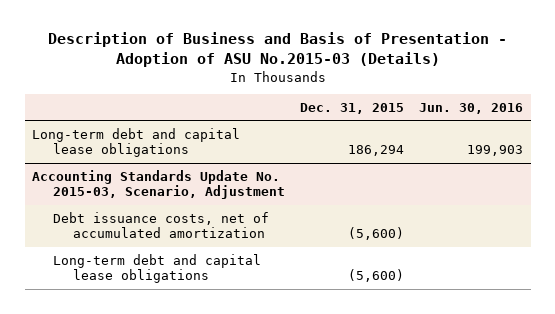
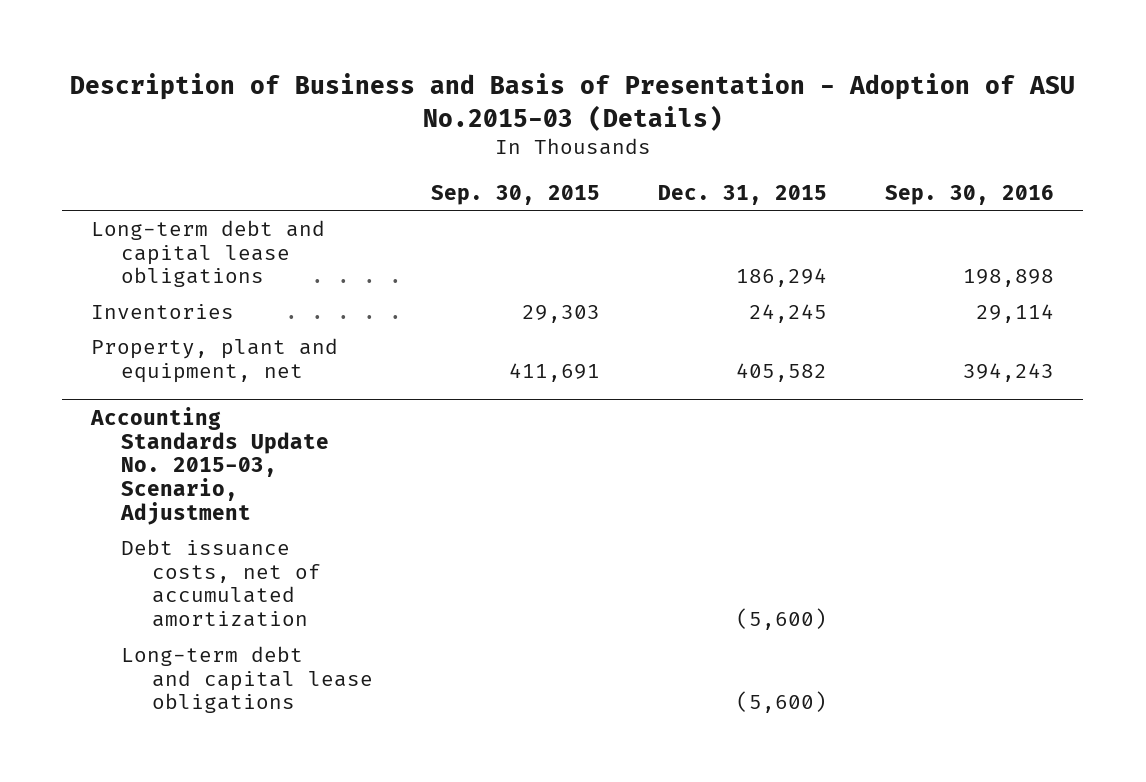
- | Dec. 31, 2015 | Jun. 30, 2016
+ | Sep. 30, 2015 | Dec. 31, 2015 | Sep. 30, 2016
+ Inventories | 29,303 | 24,245 | 29,114
+ Property, plant and equipment, net | 411,691 | 405,582 | 394,243

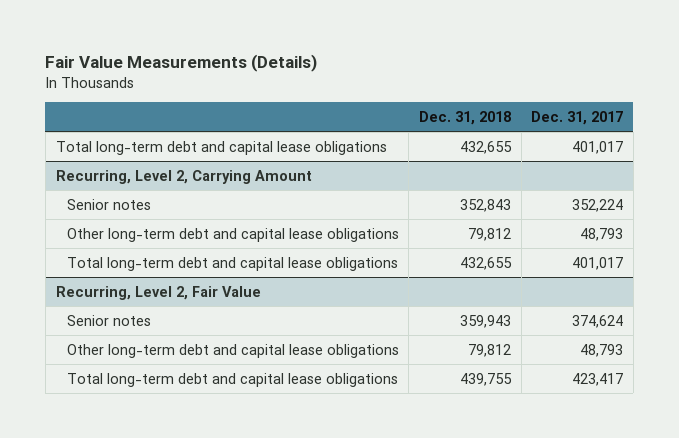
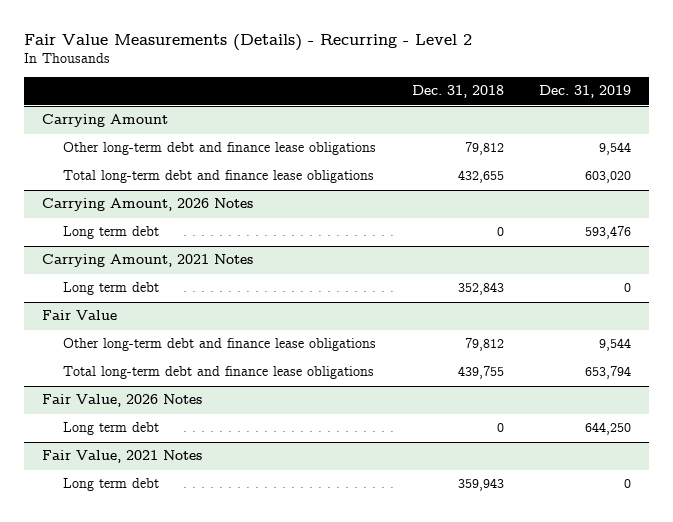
- Fair Value Measurements (Details)
+ Fair Value Measurements (Details) - Recurring - Level 2
- | Dec. 31, 2018 | Dec. 31, 2017
+ | Dec. 31, 2018 | Dec. 31, 2019
- Total long-term debt and capital lease obligations | 432,655 | 401,017
- Recurring, Level 2, Carrying Amount
- Senior notes | 352,843 | 352,224
- Other long-term debt and capital lease obligations | 79,812 | 48,793
- Total long-term debt and capital lease obligations | 432,655 | 401,017
- Recurring, Level 2, Fair Value
- Senior notes | 359,943 | 374,624
- Other long-term debt and capital lease obligations | 79,812 | 48,793
- Total long-term debt and capital lease obligations | 439,755 | 423,417
+ Carrying Amount
+ Other long-term debt and finance lease obligations | 79,812 | 9,544
+ Total long-term debt and finance lease obligations | 432,655 | 603,020
+ Carrying Amount, 2026 Notes
+ Long term debt | 0 | 593,476
+ Carrying Amount, 2021 Notes
+ Long term debt | 352,843 | 0
+ Fair Value
+ Other long-term debt and finance lease obligations | 79,812 | 9,544
+ Total long-term debt and finance lease obligations | 439,755 | 653,794
+ Fair Value, 2026 Notes
+ Long term debt | 0 | 644,250
+ Fair Value, 2021 Notes
+ Long term debt | 359,943 | 0

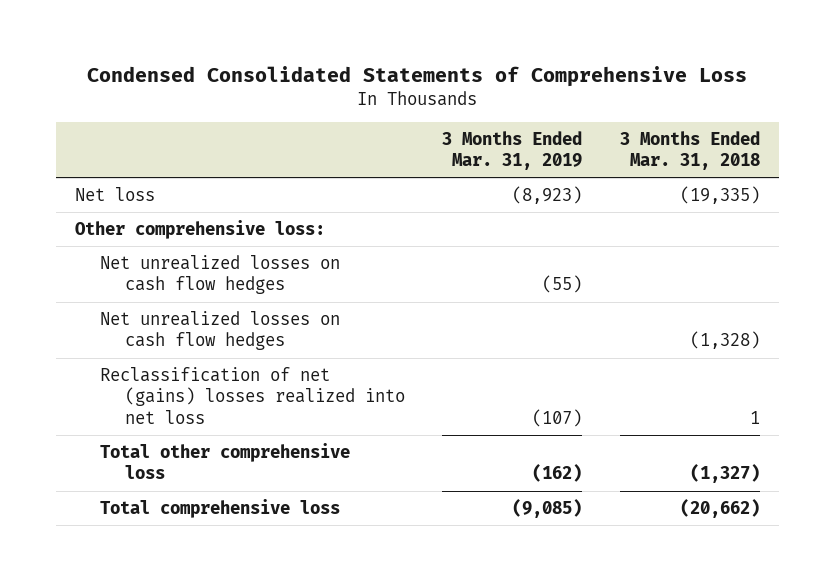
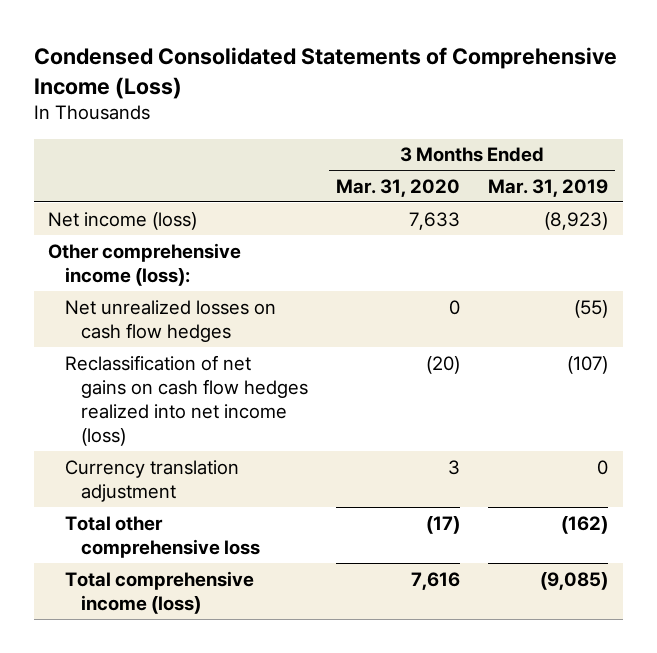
- Condensed Consolidated Statements of Comprehensive Loss
+ Condensed Consolidated Statements of Comprehensive Income (Loss)
- | 3 Months Ended Mar. 31, 2019 | 3 Months Ended Mar. 31, 2018
+ | 3 Months Ended Mar. 31, 2020 | 3 Months Ended Mar. 31, 2019
- Net loss | (8,923) | (19,335)
- Other comprehensive loss:
+ Net income (loss) | 7,633 | (8,923)
+ Other comprehensive income (loss):
- Net unrealized losses on cash flow hedges | | (1,328)
- Reclassification of net (gains) losses realized into net loss | (107) | 1
+ Reclassification of net gains on cash flow hedges realized into net income (loss) | (20) | (107)
+ Currency translation adjustment | 3 | 0
- Total comprehensive loss | (9,085) | (20,662)
+ Total comprehensive income (loss) | 7,616 | (9,085)

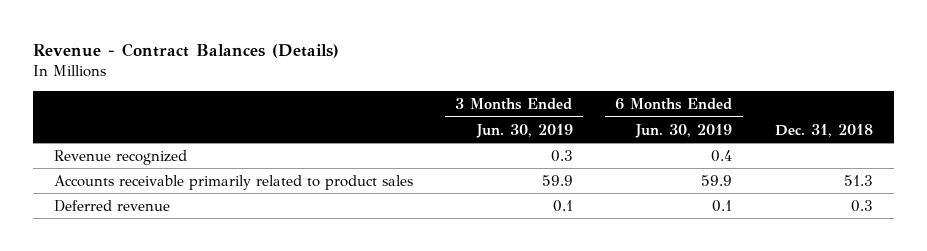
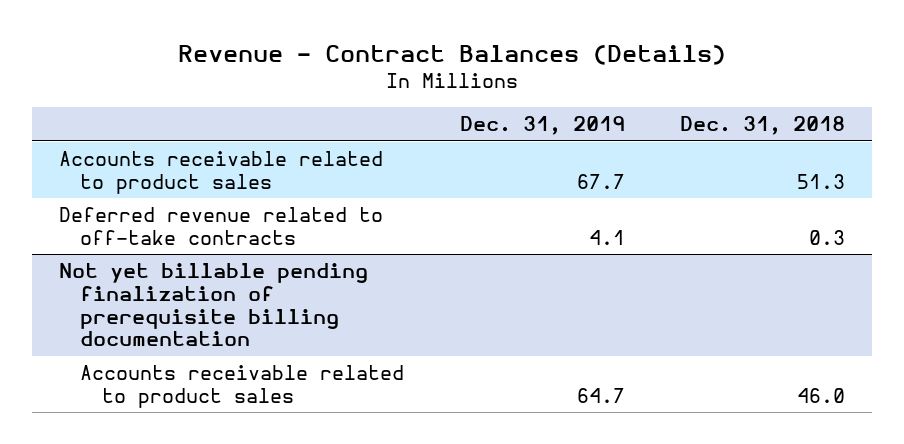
- | 3 Months Ended Jun. 30, 2019 | 6 Months Ended Jun. 30, 2019 | Dec. 31, 2018
+ | Dec. 31, 2019 | Dec. 31, 2018
- Revenue recognized | 0.3 | 0.4 |
- Accounts receivable primarily related to product sales | 59.9 | 59.9 | 51.3
- Deferred revenue | 0.1 | 0.1 | 0.3
+ Accounts receivable related to product sales | 67.7 | 51.3
+ Deferred revenue related to off-take contracts | 4.1 | 0.3
+ Not yet billable pending finalization of prerequisite billing documentation
+ Accounts receivable related to product sales | 64.7 | 46.0

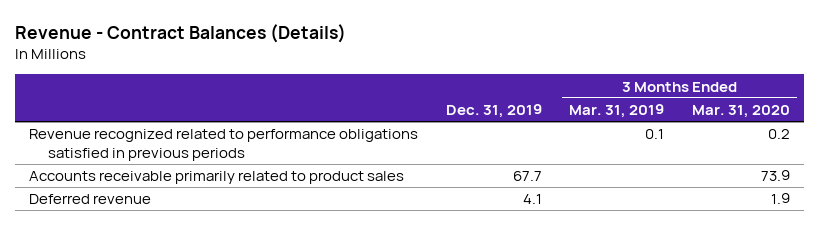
- | Dec. 31, 2019 | Dec. 31, 2018
+ | Dec. 31, 2019 | 3 Months Ended Mar. 31, 2019 | 3 Months Ended Mar. 31, 2020
- Accounts receivable related to product sales | 67.7 | 51.3
- Deferred revenue related to off-take contracts | 4.1 | 0.3
- Not yet billable pending finalization of prerequisite billing documentation
- Accounts receivable related to product sales | 64.7 | 46.0
+ Revenue recognized related to performance obligations satisfied in previous periods | | 0.1 | 0.2
+ Accounts receivable primarily related to product sales | 67.7 | | 73.9
+ Deferred revenue | 4.1 | | 1.9

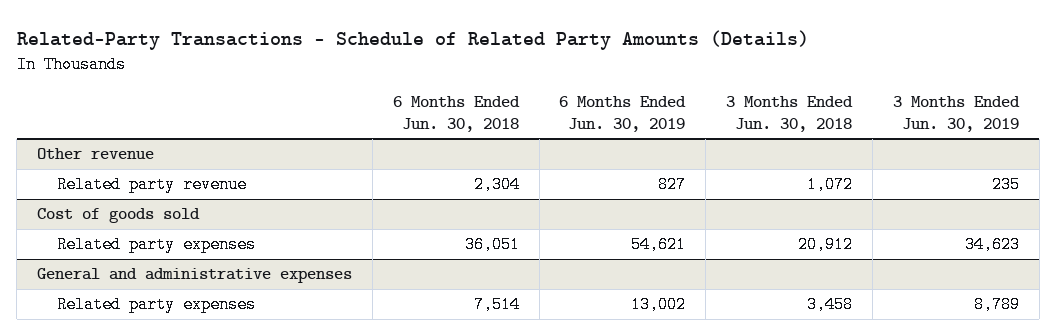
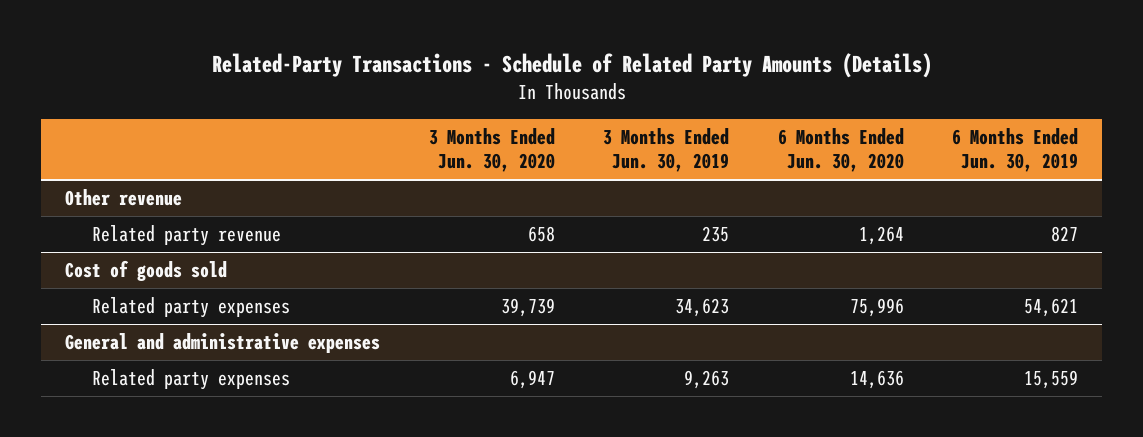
- | 6 Months Ended Jun. 30, 2018 | 6 Months Ended Jun. 30, 2019 | 3 Months Ended Jun. 30, 2018 | 3 Months Ended Jun. 30, 2019
+ | 3 Months Ended Jun. 30, 2020 | 3 Months Ended Jun. 30, 2019 | 6 Months Ended Jun. 30, 2020 | 6 Months Ended Jun. 30, 2019
@ General and administrative expenses
- Related party expenses | 7,514 | 13,002 | 3,458 | 8,789
+ Related party expenses | 6,947 | 9,263 | 14,636 | 15,559

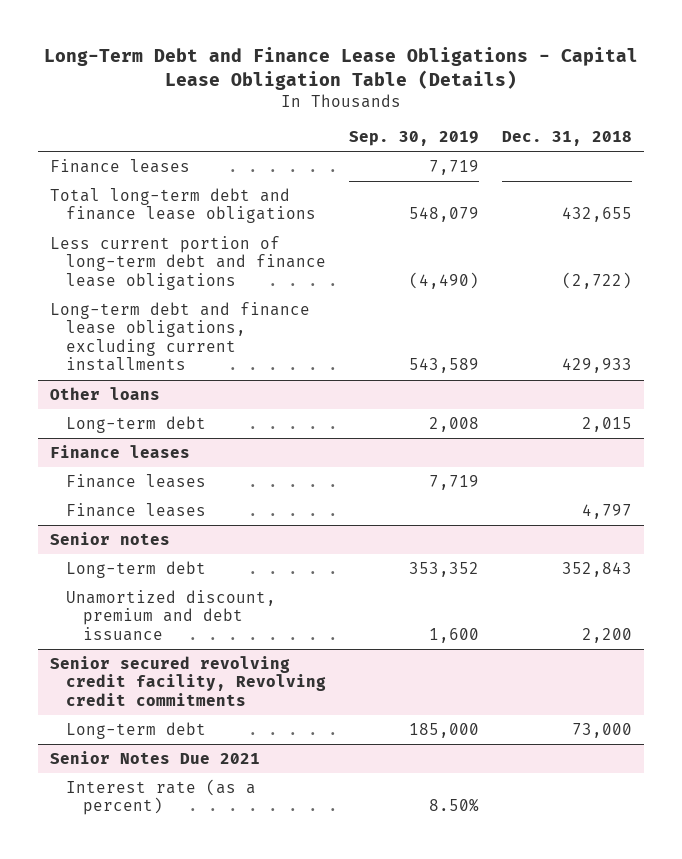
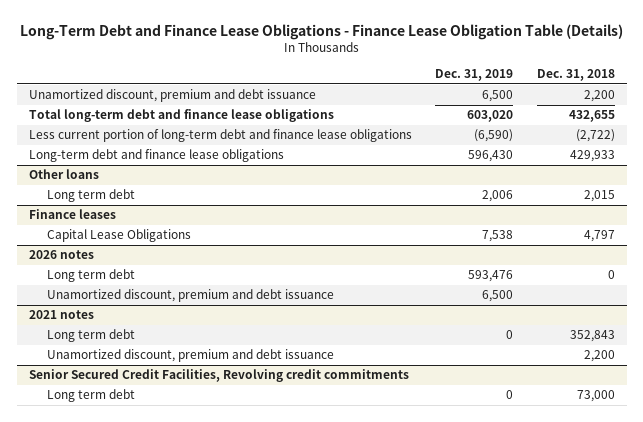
- Long-Term Debt and Finance Lease Obligations - Capital Lease Obligation Table (Details)
+ Long-Term Debt and Finance Lease Obligations - Finance Lease Obligation Table (Details)
- | Sep. 30, 2019 | Dec. 31, 2018
+ | Dec. 31, 2019 | Dec. 31, 2018
- Finance leases | 7,719 |
+ Unamortized discount, premium and debt issuance | 6,500 | 2,200
- Long-term debt and finance lease obligations, excluding current installments | 543,589 | 429,933
+ Long-term debt and finance lease obligations | 596,430 | 429,933
@ Other loans
- Long-term debt | 2,008 | 2,015
+ Long term debt | 2,006 | 2,015
@ Finance leases
- Finance leases | 7,719 |
- Finance leases | | 4,797
- Senior notes
- Long-term debt | 353,352 | 352,843
@ Finance leases
+ Capital Lease Obligations | 7,538 | 4,797
+ 2026 notes
+ Long term debt | 593,476 | 0
+ Unamortized discount, premium and debt issuance | 6,500 |
+ 2021 notes
+ Long term debt | 0 | 352,843
- Senior secured revolving credit facility, Revolving credit commitments
- Long-term debt | 185,000 | 73,000
- Senior Notes Due 2021
- Interest rate (as a percent) | 8.50% |
+ Senior Secured Credit Facilities, Revolving credit commitments
+ Long term debt | 0 | 73,000

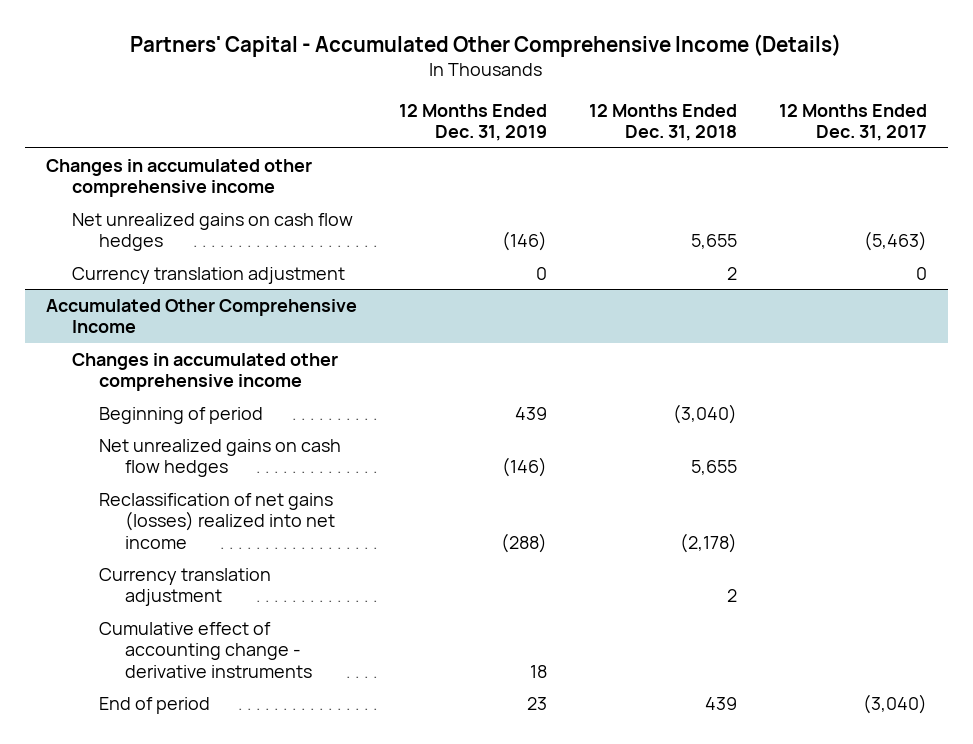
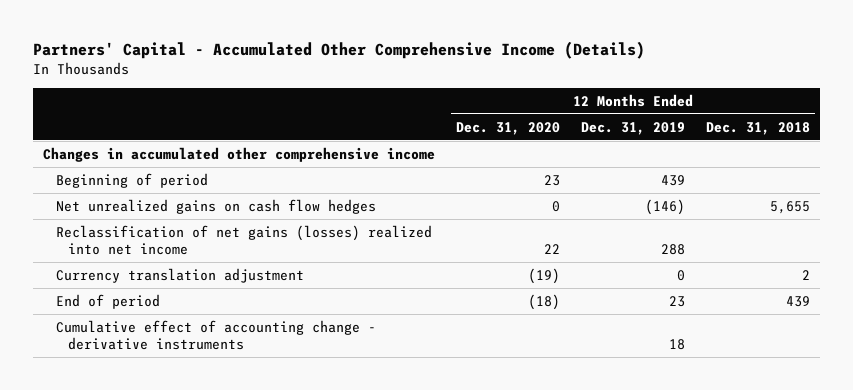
- | 12 Months Ended Dec. 31, 2019 | 12 Months Ended Dec. 31, 2018 | 12 Months Ended Dec. 31, 2017
+ | 12 Months Ended Dec. 31, 2020 | 12 Months Ended Dec. 31, 2019 | 12 Months Ended Dec. 31, 2018
+ Beginning of period | 23 | 439 |
+ Reclassification of net gains (losses) realized into net income | 22 | 288 |
- Accumulated Other Comprehensive Income
- Changes in accumulated other comprehensive income
- Beginning of period | 439 | (3,040) |
- Net unrealized gains on cash flow hedges | (146) | 5,655 |
- Reclassification of net gains (losses) realized into net income | (288) | (2,178) |
- Currency translation adjustment | | 2 |
- Cumulative effect of accounting change - derivative instruments | 18 | |
+ Cumulative effect of accounting change - derivative instruments | | 18 |

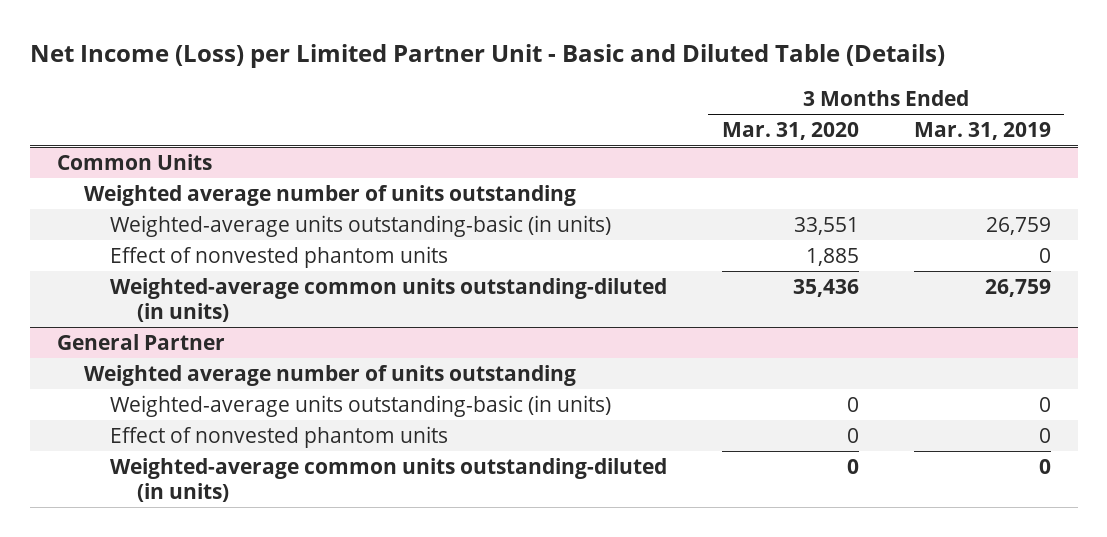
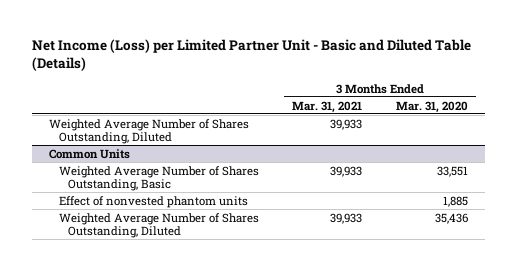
- | 3 Months Ended Mar. 31, 2020 | 3 Months Ended Mar. 31, 2019
+ | 3 Months Ended Mar. 31, 2021 | 3 Months Ended Mar. 31, 2020
+ Weighted Average Number of Shares Outstanding, Diluted | 39,933 |
@ Common Units
- Weighted average number of units outstanding
- Weighted-average units outstanding-basic (in units) | 33,551 | 26,759
+ Weighted Average Number of Shares Outstanding, Basic | 39,933 | 33,551
- Weighted-average common units outstanding-diluted (in units) | 35,436 | 26,759
- General Partner
- Weighted average number of units outstanding
- Weighted-average units outstanding-basic (in units) | 0 | 0
- Effect of nonvested phantom units | 0 | 0
- Weighted-average common units outstanding-diluted (in units) | 0 | 0
@ Common Units
+ Weighted Average Number of Shares Outstanding, Diluted | 39,933 | 35,436

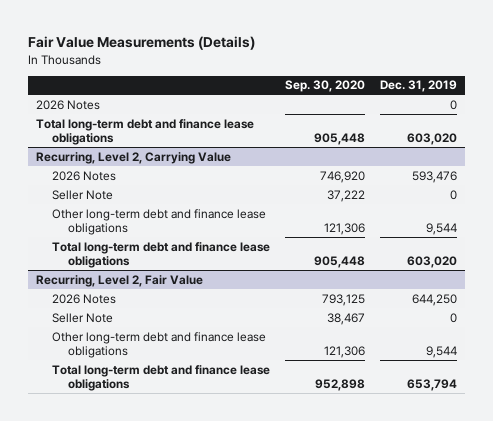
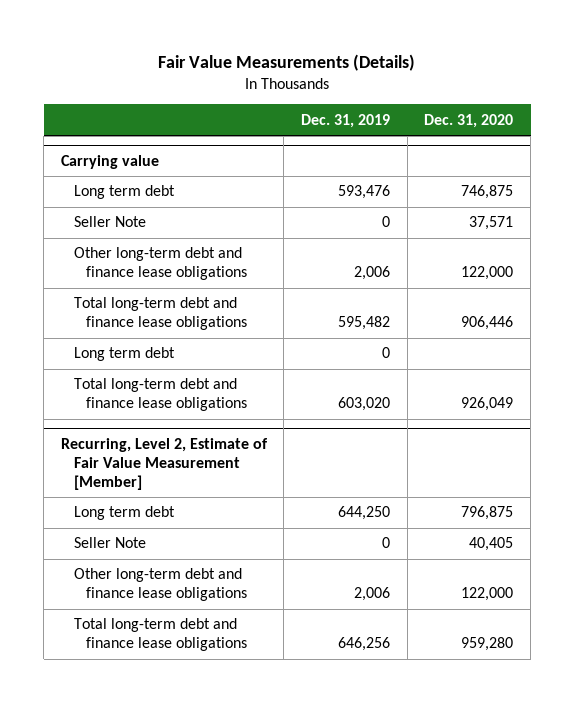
- | Sep. 30, 2020 | Dec. 31, 2019
+ | Dec. 31, 2019 | Dec. 31, 2020
- 2026 Notes | | 0
- Total long-term debt and finance lease obligations | 905,448 | 603,020
- Recurring, Level 2, Carrying Value
- 2026 Notes | 746,920 | 593,476
+ Carrying value
+ Long term debt | 593,476 | 746,875
- Other long-term debt and finance lease obligations | 121,306 | 9,544
+ Other long-term debt and finance lease obligations | 2,006 | 122,000
+ Total long-term debt and finance lease obligations | 595,482 | 906,446
+ Long term debt | 0 |
- Recurring, Level 2, Fair Value
- 2026 Notes | 793,125 | 644,250
+ Recurring, Level 2, Estimate of Fair Value Measurement [Member]
+ Long term debt | 644,250 | 796,875
- Other long-term debt and finance lease obligations | 121,306 | 9,544
- Total long-term debt and finance lease obligations | 952,898 | 653,794
+ Other long-term debt and finance lease obligations | 2,006 | 122,000
+ Total long-term debt and finance lease obligations | 646,256 | 959,280

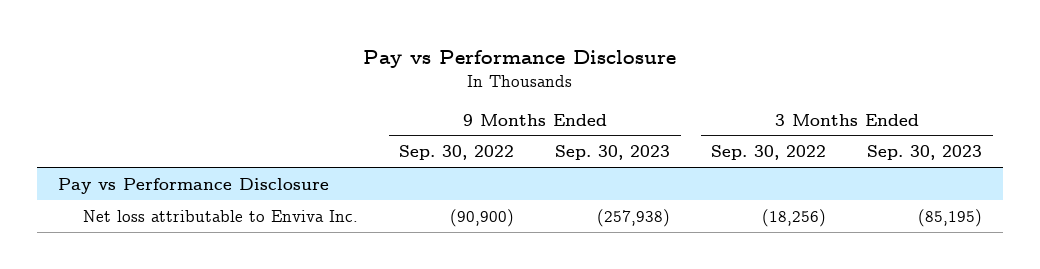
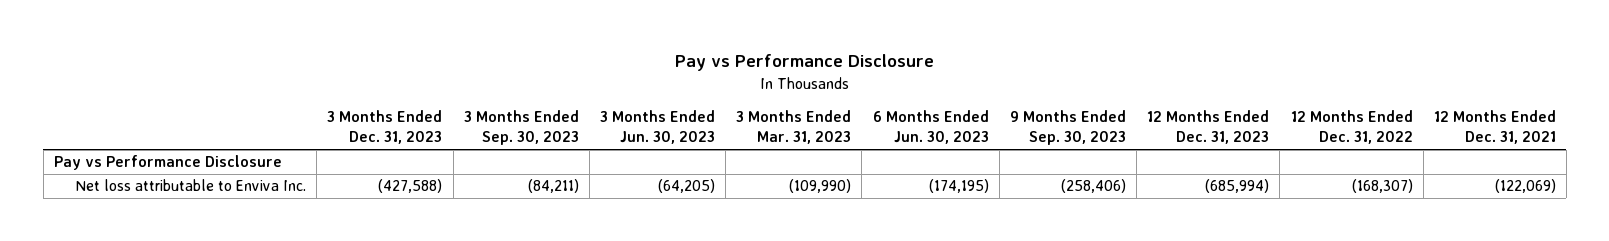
- | 9 Months Ended Sep. 30, 2022 | 9 Months Ended Sep. 30, 2023 | 3 Months Ended Sep. 30, 2022 | 3 Months Ended Sep. 30, 2023
+ | 3 Months Ended Dec. 31, 2023 | 3 Months Ended Sep. 30, 2023 | 3 Months Ended Jun. 30, 2023 | 3 Months Ended Mar. 31, 2023 | 6 Months Ended Jun. 30, 2023 | 9 Months Ended Sep. 30, 2023 | 12 Months Ended Dec. 31, 2023 | 12 Months Ended Dec. 31, 2022 | 12 Months Ended Dec. 31, 2021
- Net loss attributable to Enviva Inc. | (90,900) | (257,938) | (18,256) | (85,195)
+ Net loss attributable to Enviva Inc. | (427,588) | (84,211) | (64,205) | (109,990) | (174,195) | (258,406) | (685,994) | (168,307) | (122,069)

